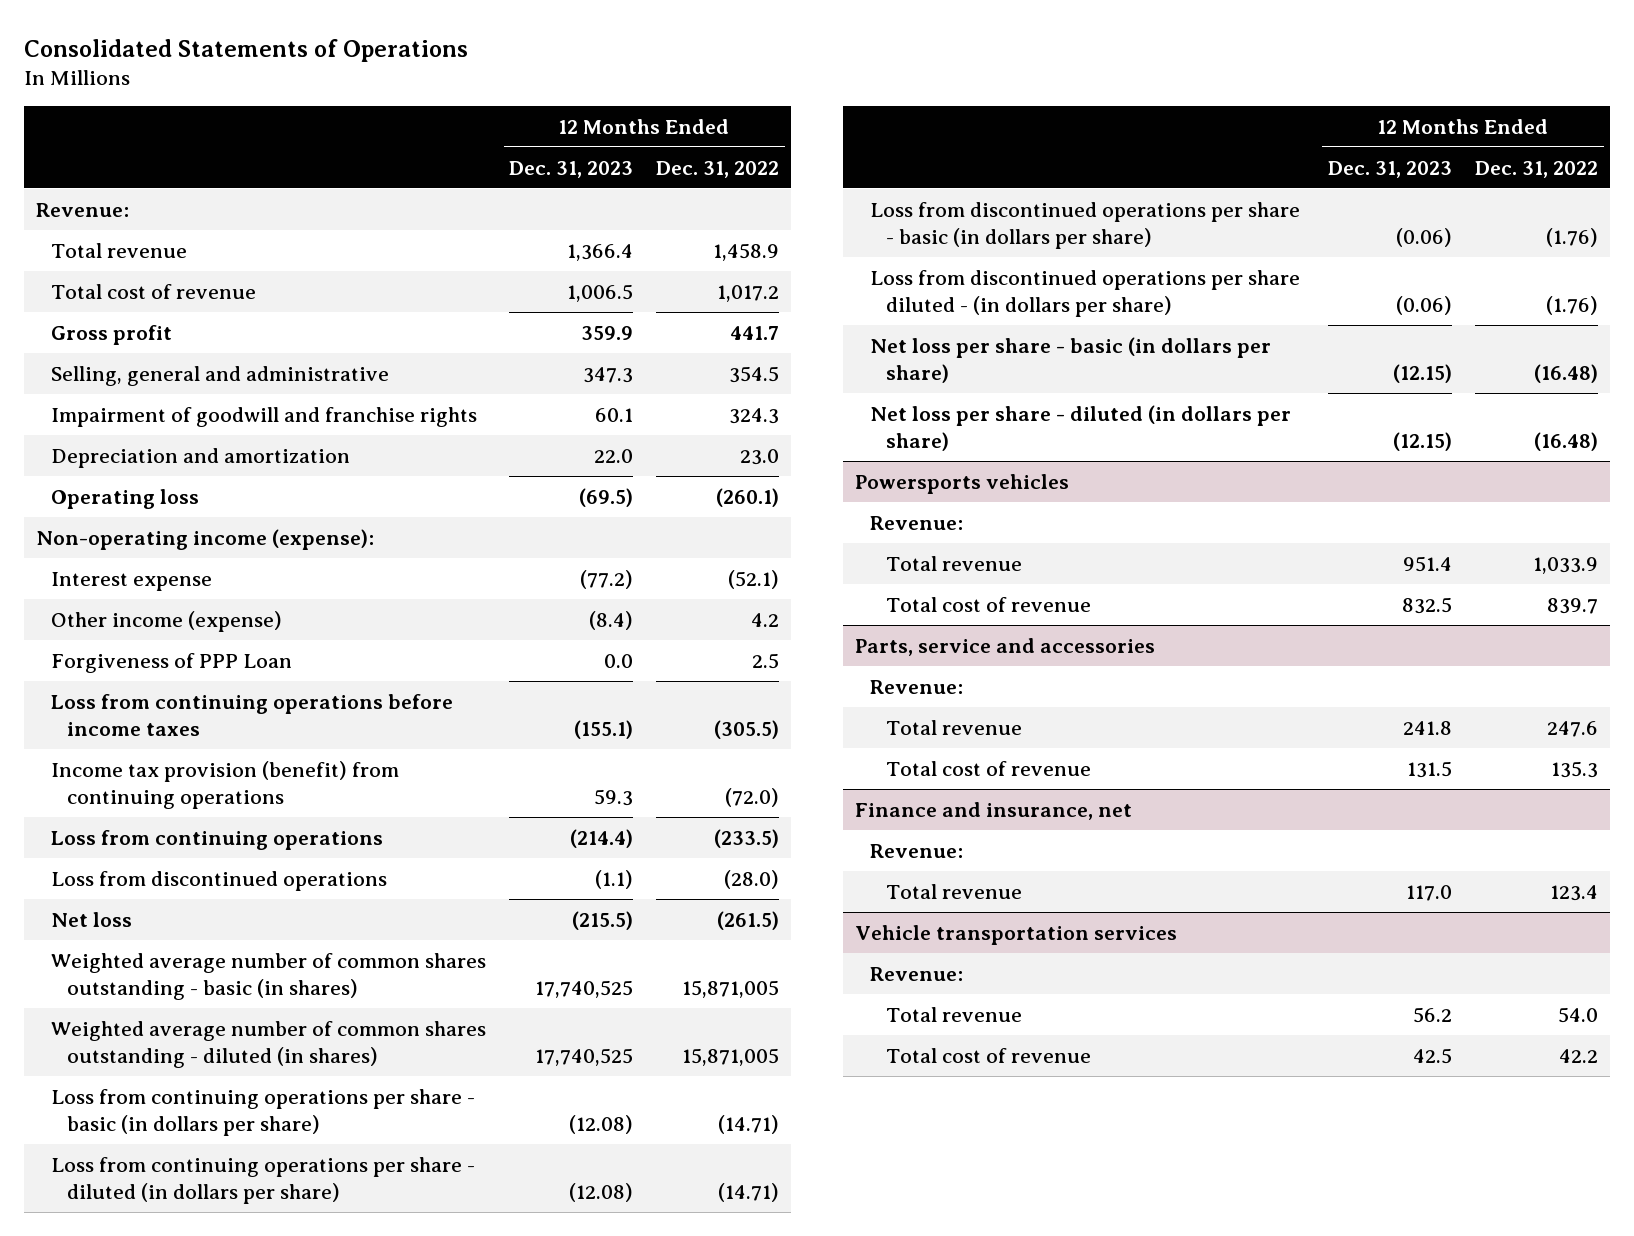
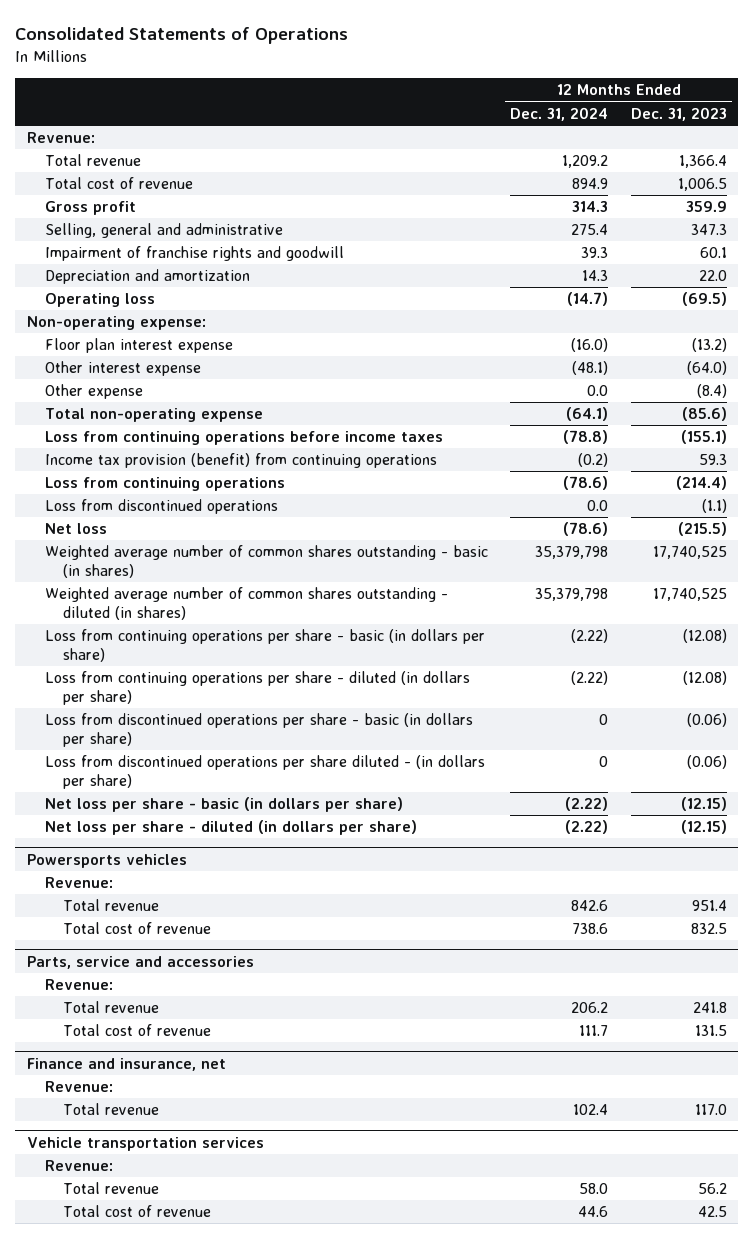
- | 12 Months Ended Dec. 31, 2023 | 12 Months Ended Dec. 31, 2022
+ | 12 Months Ended Dec. 31, 2024 | 12 Months Ended Dec. 31, 2023
- Impairment of goodwill and franchise rights | 60.1 | 324.3
+ Impairment of franchise rights and goodwill | 39.3 | 60.1
- Non-operating income (expense):
- Interest expense | (77.2) | (52.1)
- Other income (expense) | (8.4) | 4.2
- Forgiveness of PPP Loan | 0.0 | 2.5
+ Non-operating expense:
+ Floor plan interest expense | (16.0) | (13.2)
+ Other interest expense | (48.1) | (64.0)
+ Other expense | 0.0 | (8.4)
+ Total non-operating expense | (64.1) | (85.6)

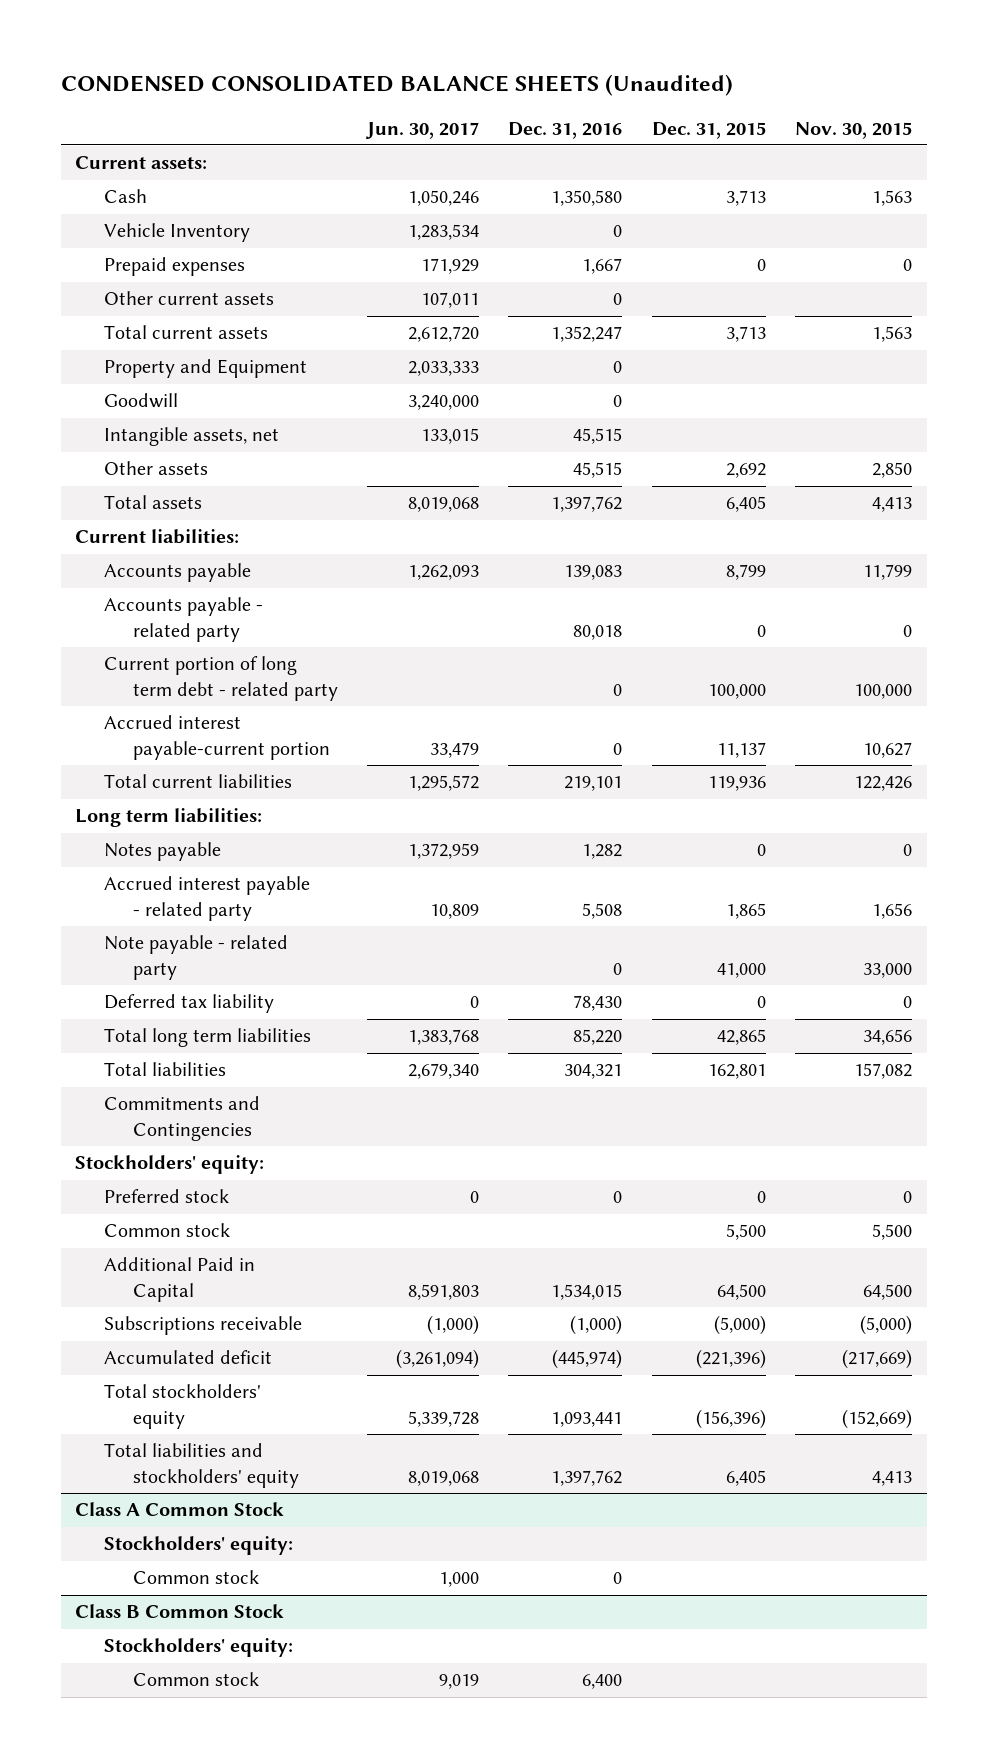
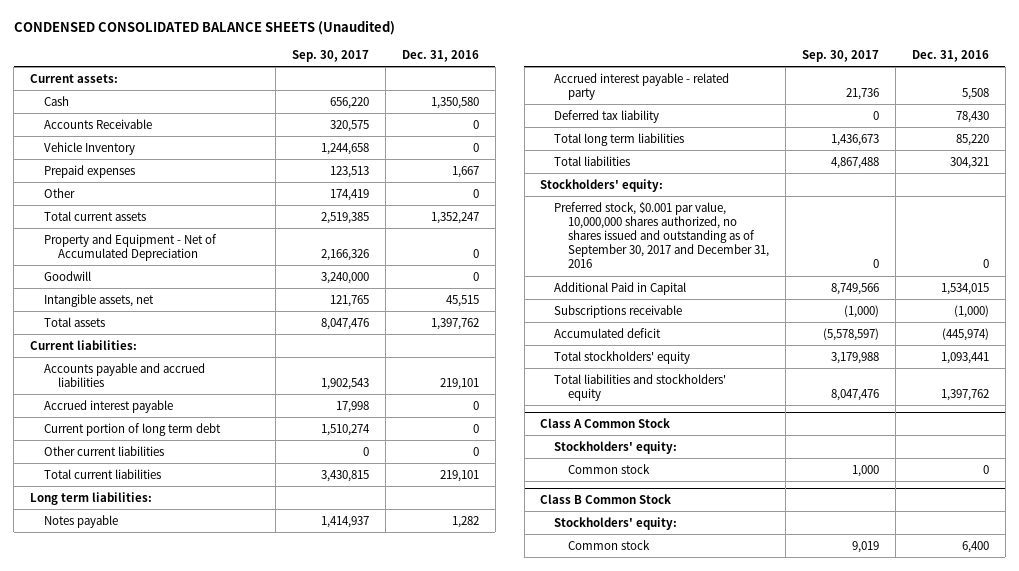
- | Jun. 30, 2017 | Dec. 31, 2016 | Dec. 31, 2015 | Nov. 30, 2015
+ | Sep. 30, 2017 | Dec. 31, 2016
+ Accounts Receivable | 320,575 | 0
- Other current assets | 107,011 | 0 | |
+ Other | 174,419 | 0
- Property and Equipment | 2,033,333 | 0 | |
+ Property and Equipment - Net of Accumulated Depreciation | 2,166,326 | 0
- Other assets | | 45,515 | 2,692 | 2,850
- Accounts payable | 1,262,093 | 139,083 | 8,799 | 11,799
- Accounts payable - related party | | 80,018 | 0 | 0
- Current portion of long term debt - related party | | 0 | 100,000 | 100,000
- Accrued interest payable-current portion | 33,479 | 0 | 11,137 | 10,627
+ Accounts payable and accrued liabilities | 1,902,543 | 219,101
+ Accrued interest payable | 17,998 | 0
+ Current portion of long term debt | 1,510,274 | 0
+ Other current liabilities | 0 | 0
- Note payable - related party | | 0 | 41,000 | 33,000
- Commitments and Contingencies
- Preferred stock | 0 | 0 | 0 | 0
- Common stock | | | 5,500 | 5,500
+ Preferred stock, $0.001 par value, 10,000,000 shares authorized, no shares issued and outstanding as of September 30, 2017 and December 31, 2016 | 0 | 0

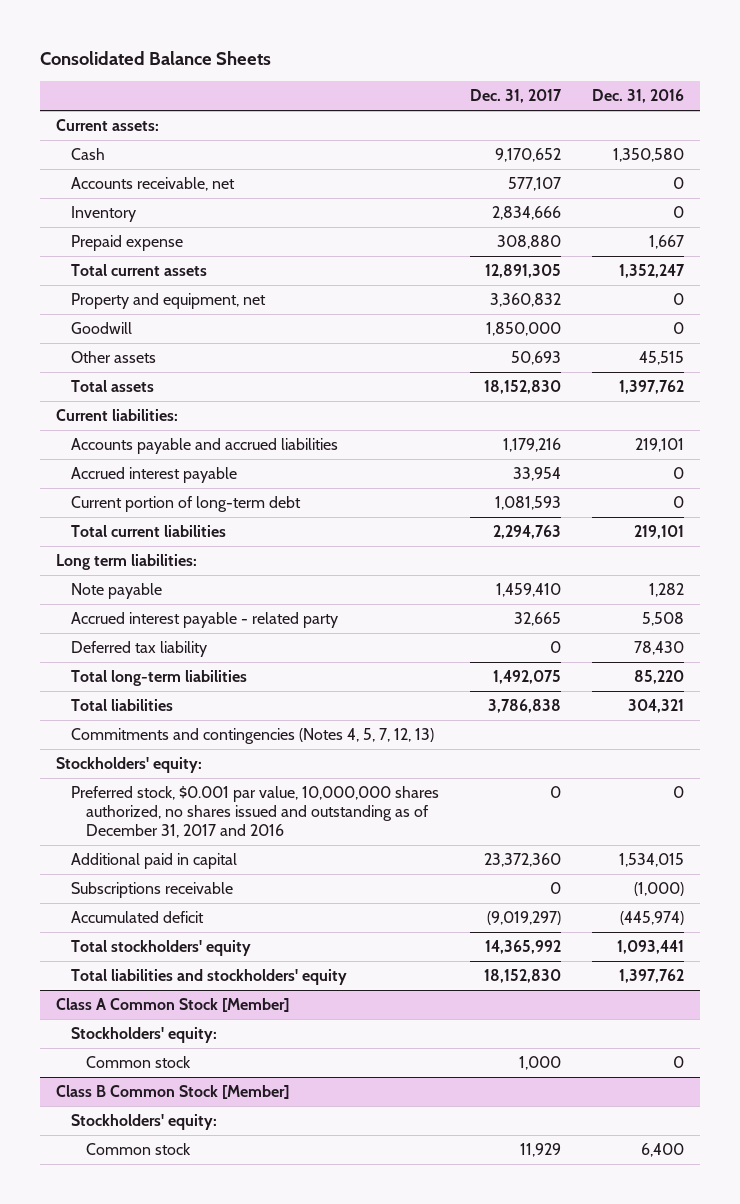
- CONDENSED CONSOLIDATED BALANCE SHEETS (Unaudited)
+ Consolidated Balance Sheets
- | Sep. 30, 2017 | Dec. 31, 2016
+ | Dec. 31, 2017 | Dec. 31, 2016
- Accounts Receivable | 320,575 | 0
- Vehicle Inventory | 1,244,658 | 0
- Prepaid expenses | 123,513 | 1,667
- Other | 174,419 | 0
+ Accounts receivable, net | 577,107 | 0
+ Inventory | 2,834,666 | 0
+ Prepaid expense | 308,880 | 1,667
- Property and Equipment - Net of Accumulated Depreciation | 2,166,326 | 0
+ Property and equipment, net | 3,360,832 | 0
- Intangible assets, net | 121,765 | 45,515
+ Other assets | 50,693 | 45,515
- Current portion of long term debt | 1,510,274 | 0
- Other current liabilities | 0 | 0
+ Current portion of long-term debt | 1,081,593 | 0
- Notes payable | 1,414,937 | 1,282
+ Note payable | 1,459,410 | 1,282
- Total long term liabilities | 1,436,673 | 85,220
+ Total long-term liabilities | 1,492,075 | 85,220
+ Commitments and contingencies (Notes 4, 5, 7, 12, 13)
- Preferred stock, $0.001 par value, 10,000,000 shares authorized, no shares issued and outstanding as of September 30, 2017 and December 31, 2016 | 0 | 0
- Additional Paid in Capital | 8,749,566 | 1,534,015
+ Preferred stock, $0.001 par value, 10,000,000 shares authorized, no shares issued and outstanding as of December 31, 2017 and 2016 | 0 | 0
+ Additional paid in capital | 23,372,360 | 1,534,015
- Class A Common Stock
+ Class A Common Stock [Member]
- Class B Common Stock
+ Class B Common Stock [Member]

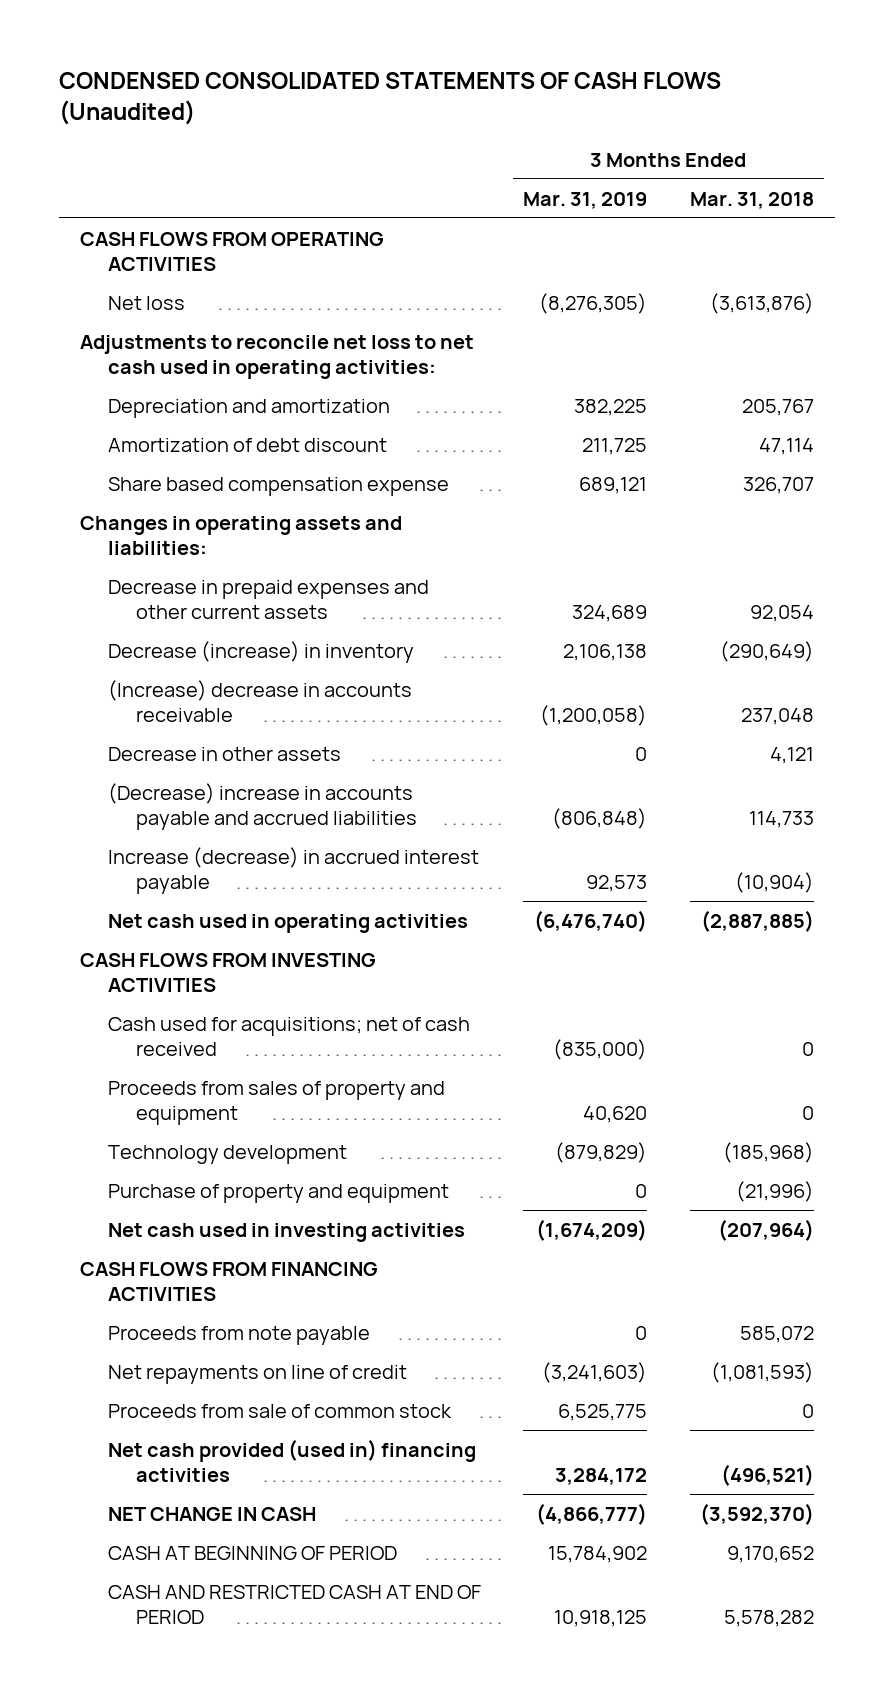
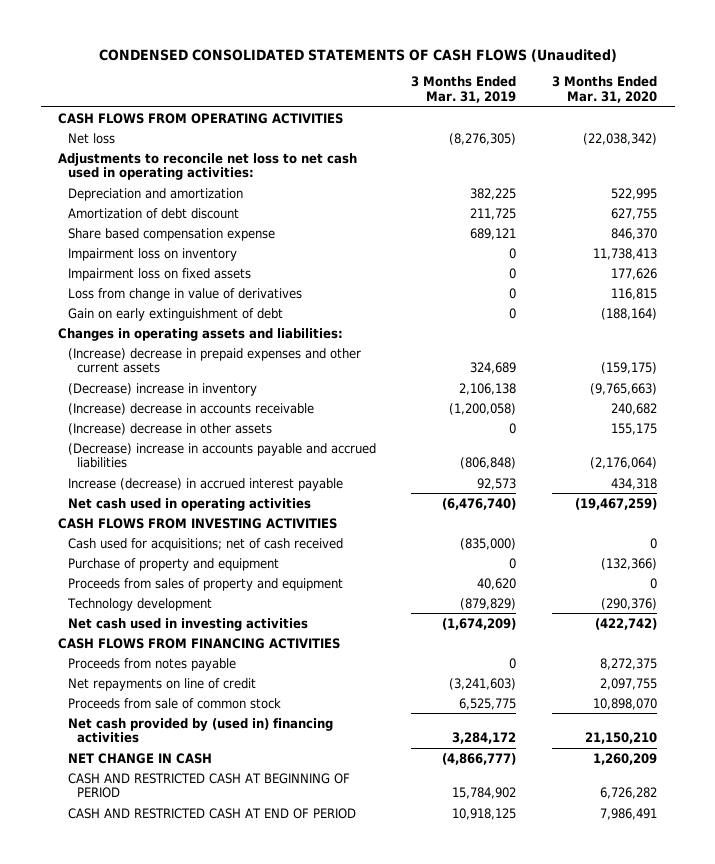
- | 3 Months Ended Mar. 31, 2019 | 3 Months Ended Mar. 31, 2018
+ | 3 Months Ended Mar. 31, 2019 | 3 Months Ended Mar. 31, 2020
+ Impairment loss on inventory | 0 | 11,738,413
+ Impairment loss on fixed assets | 0 | 177,626
+ Loss from change in value of derivatives | 0 | 116,815
+ Gain on early extinguishment of debt | 0 | (188,164)
- Decrease in prepaid expenses and other current assets | 324,689 | 92,054
- Decrease (increase) in inventory | 2,106,138 | (290,649)
+ (Increase) decrease in prepaid expenses and other current assets | 324,689 | (159,175)
+ (Decrease) increase in inventory | 2,106,138 | (9,765,663)
- Decrease in other assets | 0 | 4,121
+ (Increase) decrease in other assets | 0 | 155,175
moved up: Purchase of property and equipment | 0 | (132,366)
- Proceeds from note payable | 0 | 585,072
+ Proceeds from notes payable | 0 | 8,272,375
- Net cash provided (used in) financing activities | 3,284,172 | (496,521)
+ Net cash provided by (used in) financing activities | 3,284,172 | 21,150,210
- CASH AT BEGINNING OF PERIOD | 15,784,902 | 9,170,652
+ CASH AND RESTRICTED CASH AT BEGINNING OF PERIOD | 15,784,902 | 6,726,282

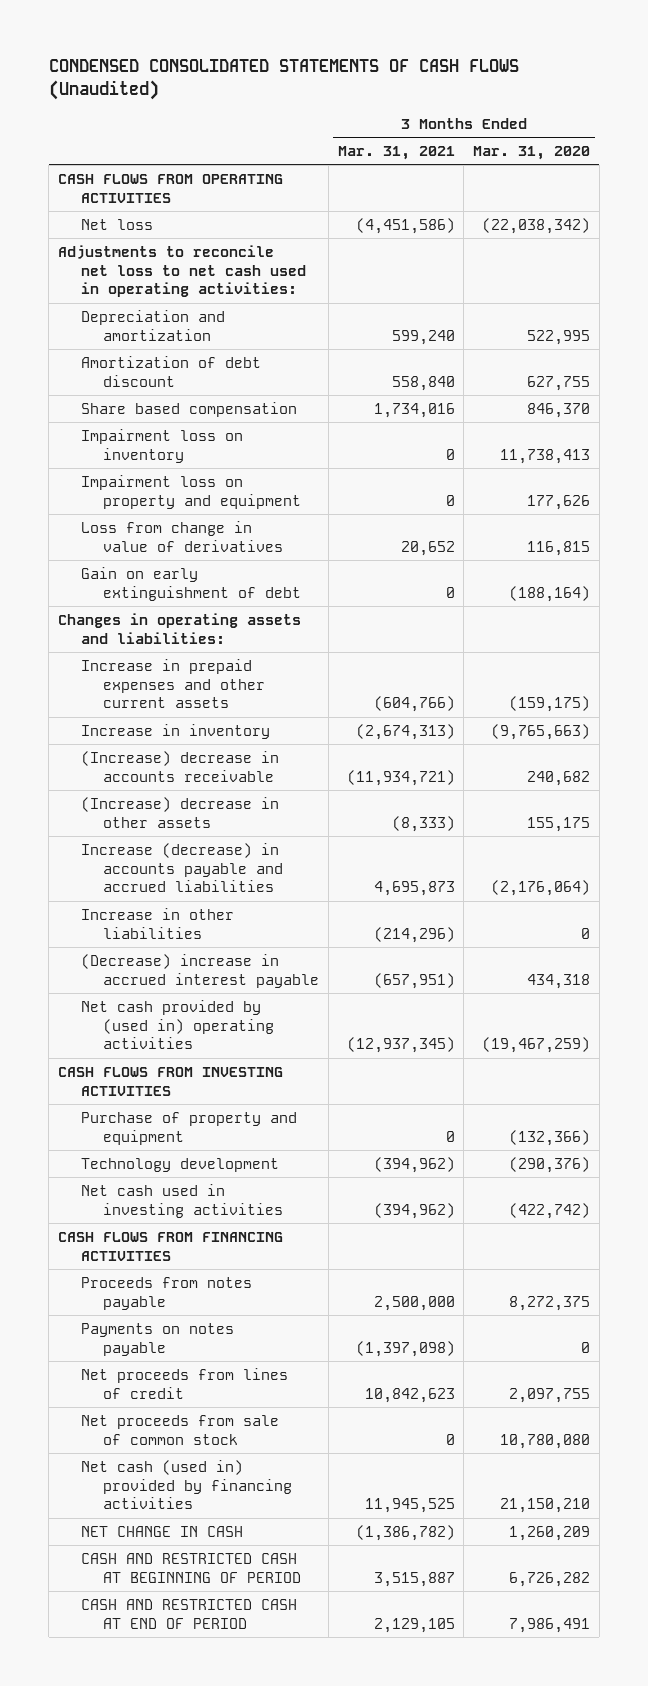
- | 3 Months Ended Mar. 31, 2019 | 3 Months Ended Mar. 31, 2020
+ | 3 Months Ended Mar. 31, 2021 | 3 Months Ended Mar. 31, 2020
- Share based compensation expense | 689,121 | 846,370
+ Share based compensation | 1,734,016 | 846,370
- Impairment loss on fixed assets | 0 | 177,626
+ Impairment loss on property and equipment | 0 | 177,626
- (Increase) decrease in prepaid expenses and other current assets | 324,689 | (159,175)
- (Decrease) increase in inventory | 2,106,138 | (9,765,663)
+ Increase in prepaid expenses and other current assets | (604,766) | (159,175)
+ Increase in inventory | (2,674,313) | (9,765,663)
- (Decrease) increase in accounts payable and accrued liabilities | (806,848) | (2,176,064)
- Increase (decrease) in accrued interest payable | 92,573 | 434,318
- Net cash used in operating activities | (6,476,740) | (19,467,259)
+ Increase (decrease) in accounts payable and accrued liabilities | 4,695,873 | (2,176,064)
+ Increase in other liabilities | (214,296) | 0
+ (Decrease) increase in accrued interest payable | (657,951) | 434,318
+ Net cash provided by (used in) operating activities | (12,937,345) | (19,467,259)
- Cash used for acquisitions; net of cash received | (835,000) | 0
- Proceeds from sales of property and equipment | 40,620 | 0
- Net repayments on line of credit | (3,241,603) | 2,097,755
- Proceeds from sale of common stock | 6,525,775 | 10,898,070
- Net cash provided by (used in) financing activities | 3,284,172 | 21,150,210
+ Payments on notes payable | (1,397,098) | 0
+ Net proceeds from lines of credit | 10,842,623 | 2,097,755
+ Net proceeds from sale of common stock | 0 | 10,780,080
+ Net cash (used in) provided by financing activities | 11,945,525 | 21,150,210

